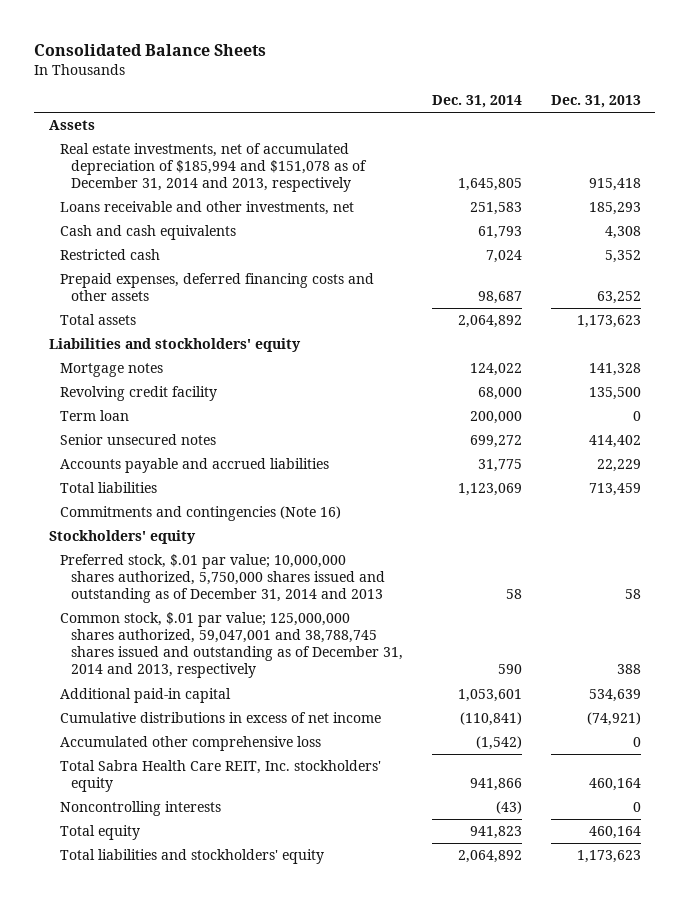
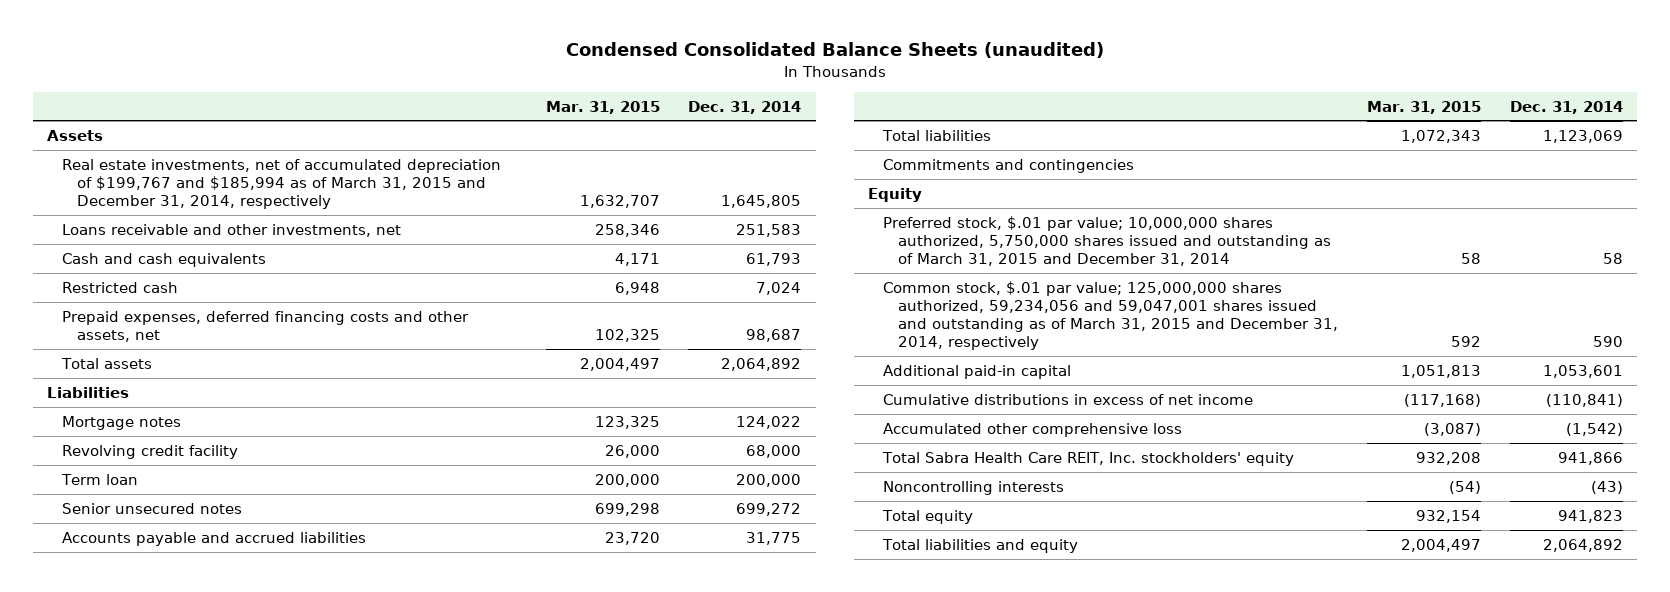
- Consolidated Balance Sheets
+ Condensed Consolidated Balance Sheets (unaudited)
- | Dec. 31, 2014 | Dec. 31, 2013
+ | Mar. 31, 2015 | Dec. 31, 2014
- Real estate investments, net of accumulated depreciation of $185,994 and $151,078 as of December 31, 2014 and 2013, respectively | 1,645,805 | 915,418
+ Real estate investments, net of accumulated depreciation of $199,767 and $185,994 as of March 31, 2015 and December 31, 2014, respectively | 1,632,707 | 1,645,805
- Prepaid expenses, deferred financing costs and other assets | 98,687 | 63,252
+ Prepaid expenses, deferred financing costs and other assets, net | 102,325 | 98,687
- Liabilities and stockholders' equity
+ Liabilities
- Commitments and contingencies (Note 16)
- Stockholders' equity
- Preferred stock, $.01 par value; 10,000,000 shares authorized, 5,750,000 shares issued and outstanding as of December 31, 2014 and 2013 | 58 | 58
- Common stock, $.01 par value; 125,000,000 shares authorized, 59,047,001 and 38,788,745 shares issued and outstanding as of December 31, 2014 and 2013, respectively | 590 | 388
+ Commitments and contingencies
+ Equity
+ Preferred stock, $.01 par value; 10,000,000 shares authorized, 5,750,000 shares issued and outstanding as of March 31, 2015 and December 31, 2014 | 58 | 58
+ Common stock, $.01 par value; 125,000,000 shares authorized, 59,234,056 and 59,047,001 shares issued and outstanding as of March 31, 2015 and December 31, 2014, respectively | 592 | 590
- Total liabilities and stockholders' equity | 2,064,892 | 1,173,623
+ Total liabilities and equity | 2,004,497 | 2,064,892

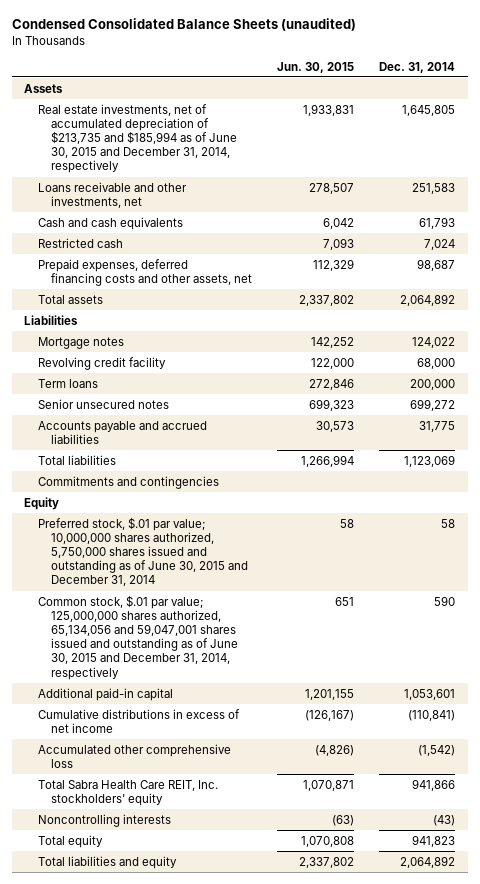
- | Mar. 31, 2015 | Dec. 31, 2014
+ | Jun. 30, 2015 | Dec. 31, 2014
- Real estate investments, net of accumulated depreciation of $199,767 and $185,994 as of March 31, 2015 and December 31, 2014, respectively | 1,632,707 | 1,645,805
+ Real estate investments, net of accumulated depreciation of $213,735 and $185,994 as of June 30, 2015 and December 31, 2014, respectively | 1,933,831 | 1,645,805
- Term loan | 200,000 | 200,000
+ Term loans | 272,846 | 200,000
- Preferred stock, $.01 par value; 10,000,000 shares authorized, 5,750,000 shares issued and outstanding as of March 31, 2015 and December 31, 2014 | 58 | 58
- Common stock, $.01 par value; 125,000,000 shares authorized, 59,234,056 and 59,047,001 shares issued and outstanding as of March 31, 2015 and December 31, 2014, respectively | 592 | 590
+ Preferred stock, $.01 par value; 10,000,000 shares authorized, 5,750,000 shares issued and outstanding as of June 30, 2015 and December 31, 2014 | 58 | 58
+ Common stock, $.01 par value; 125,000,000 shares authorized, 65,134,056 and 59,047,001 shares issued and outstanding as of June 30, 2015 and December 31, 2014, respectively | 651 | 590

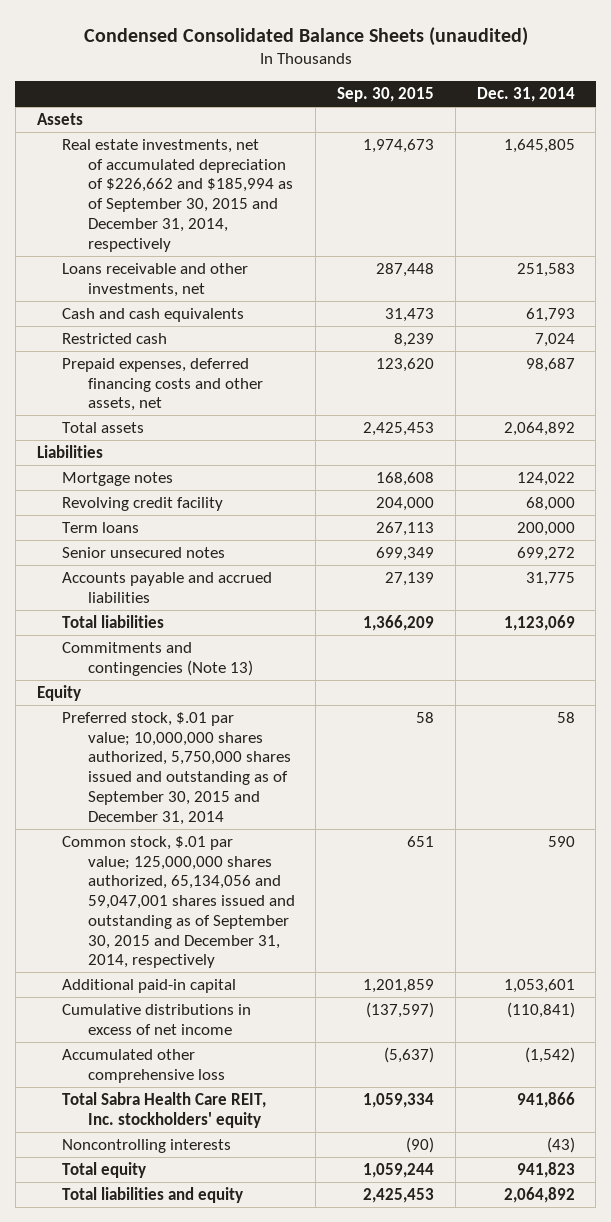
- | Jun. 30, 2015 | Dec. 31, 2014
+ | Sep. 30, 2015 | Dec. 31, 2014
- Real estate investments, net of accumulated depreciation of $213,735 and $185,994 as of June 30, 2015 and December 31, 2014, respectively | 1,933,831 | 1,645,805
+ Real estate investments, net of accumulated depreciation of $226,662 and $185,994 as of September 30, 2015 and December 31, 2014, respectively | 1,974,673 | 1,645,805
- Commitments and contingencies
+ Commitments and contingencies (Note 13)
- Preferred stock, $.01 par value; 10,000,000 shares authorized, 5,750,000 shares issued and outstanding as of June 30, 2015 and December 31, 2014 | 58 | 58
- Common stock, $.01 par value; 125,000,000 shares authorized, 65,134,056 and 59,047,001 shares issued and outstanding as of June 30, 2015 and December 31, 2014, respectively | 651 | 590
+ Preferred stock, $.01 par value; 10,000,000 shares authorized, 5,750,000 shares issued and outstanding as of September 30, 2015 and December 31, 2014 | 58 | 58
+ Common stock, $.01 par value; 125,000,000 shares authorized, 65,134,056 and 59,047,001 shares issued and outstanding as of September 30, 2015 and December 31, 2014, respectively | 651 | 590

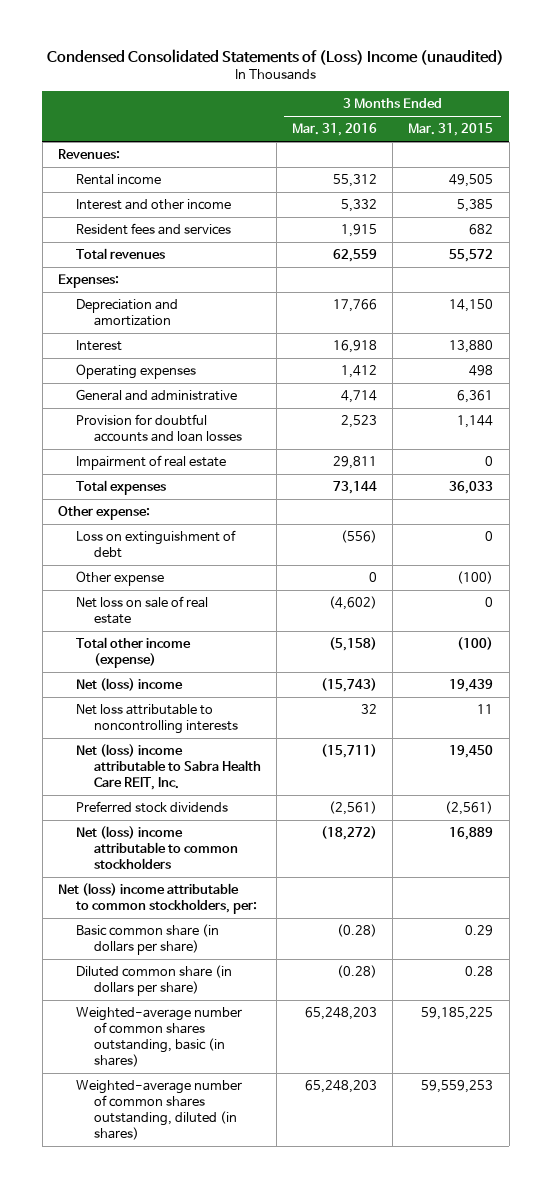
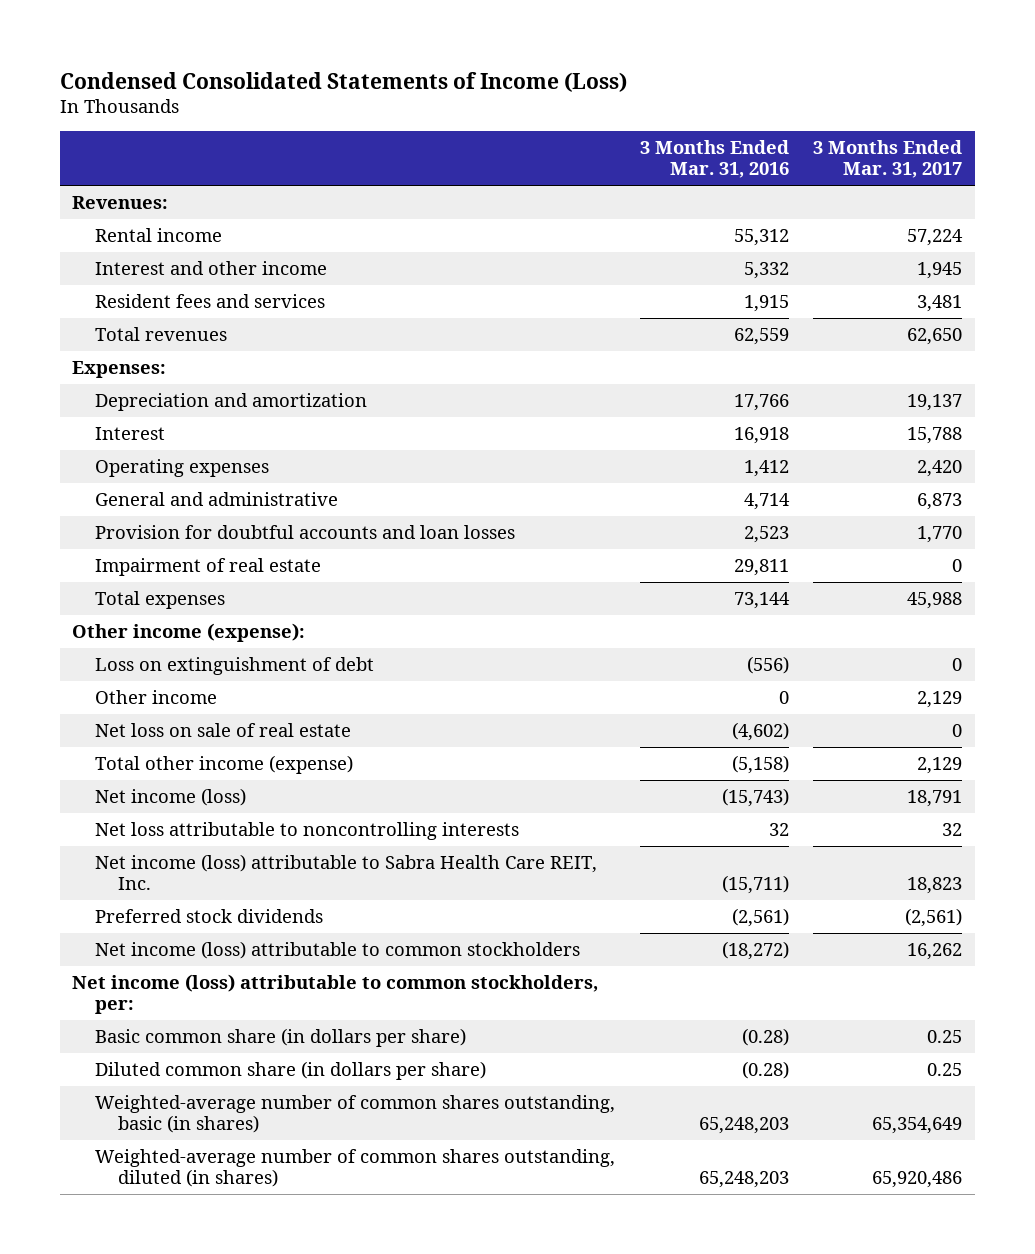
- Condensed Consolidated Statements of (Loss) Income (unaudited)
+ Condensed Consolidated Statements of Income (Loss)
- | 3 Months Ended Mar. 31, 2016 | 3 Months Ended Mar. 31, 2015
+ | 3 Months Ended Mar. 31, 2016 | 3 Months Ended Mar. 31, 2017
- Other expense:
+ Other income (expense):
- Other expense | 0 | (100)
+ Other income | 0 | 2,129
- Net (loss) income | (15,743) | 19,439
+ Net income (loss) | (15,743) | 18,791
- Net (loss) income attributable to Sabra Health Care REIT, Inc. | (15,711) | 19,450
+ Net income (loss) attributable to Sabra Health Care REIT, Inc. | (15,711) | 18,823
- Net (loss) income attributable to common stockholders | (18,272) | 16,889
- Net (loss) income attributable to common stockholders, per:
+ Net income (loss) attributable to common stockholders | (18,272) | 16,262
+ Net income (loss) attributable to common stockholders, per:

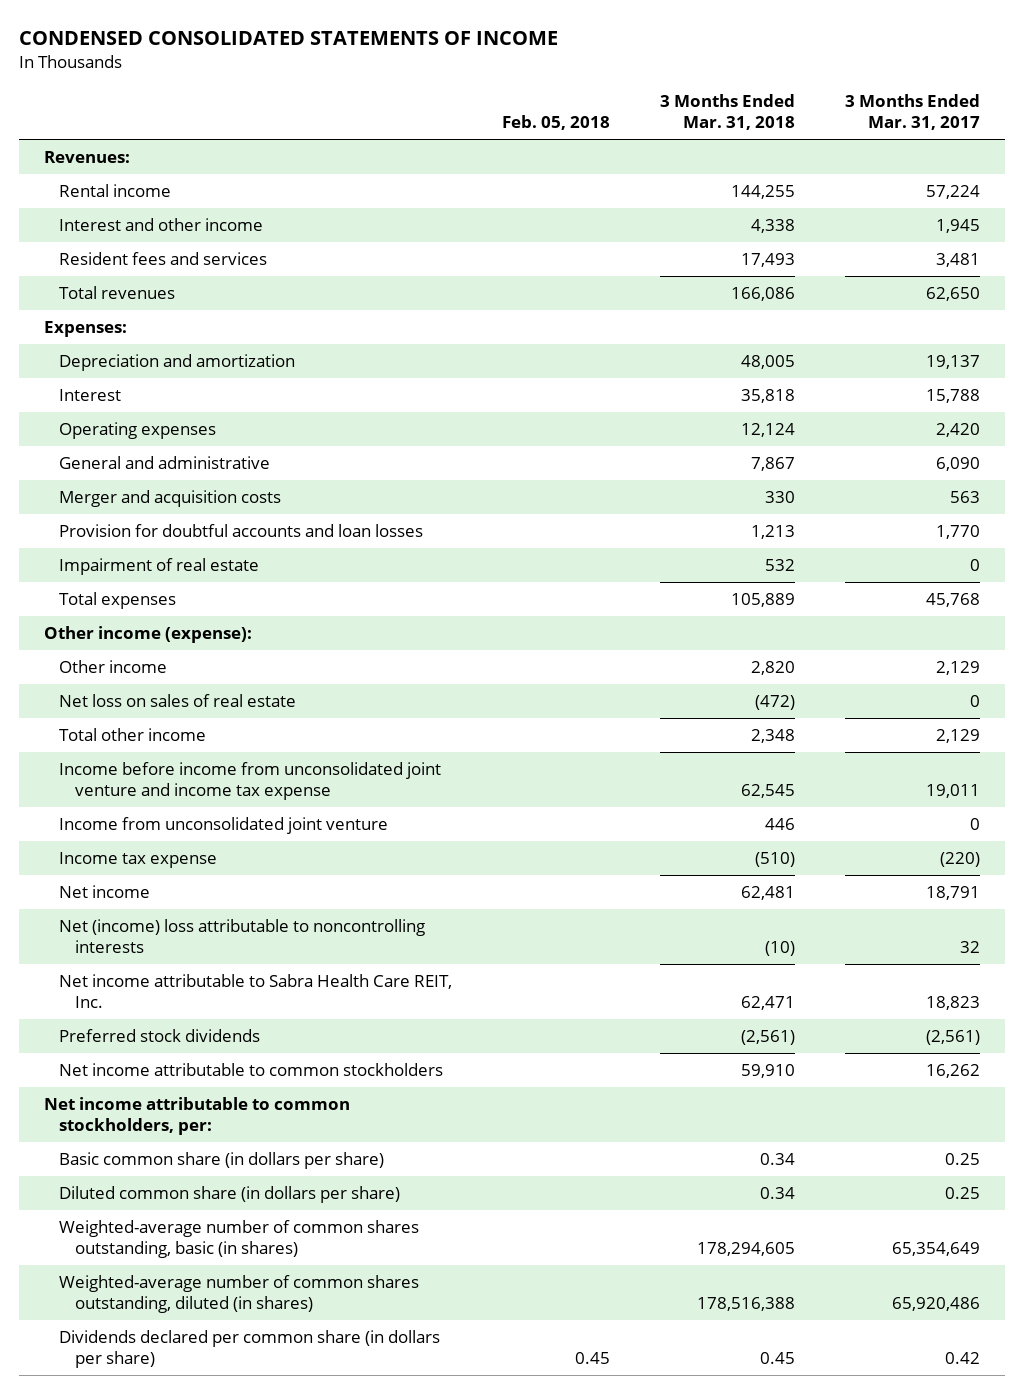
- Condensed Consolidated Statements of Income (Loss)
+ CONDENSED CONSOLIDATED STATEMENTS OF INCOME
- | 3 Months Ended Mar. 31, 2016 | 3 Months Ended Mar. 31, 2017
+ | Feb. 05, 2018 | 3 Months Ended Mar. 31, 2018 | 3 Months Ended Mar. 31, 2017
- General and administrative | 4,714 | 6,873
+ General and administrative | | 7,867 | 6,090
+ Merger and acquisition costs | | 330 | 563
- Total expenses | 73,144 | 45,988
+ Total expenses | | 105,889 | 45,768
- Loss on extinguishment of debt | (556) | 0
- Net loss on sale of real estate | (4,602) | 0
- Total other income (expense) | (5,158) | 2,129
- Net income (loss) | (15,743) | 18,791
- Net loss attributable to noncontrolling interests | 32 | 32
- Net income (loss) attributable to Sabra Health Care REIT, Inc. | (15,711) | 18,823
+ Net loss on sales of real estate | | (472) | 0
+ Total other income | | 2,348 | 2,129
+ Income before income from unconsolidated joint venture and income tax expense | | 62,545 | 19,011
+ Income from unconsolidated joint venture | | 446 | 0
+ Income tax expense | | (510) | (220)
+ Net income | | 62,481 | 18,791
+ Net (income) loss attributable to noncontrolling interests | | (10) | 32
+ Net income attributable to Sabra Health Care REIT, Inc. | | 62,471 | 18,823
- Net income (loss) attributable to common stockholders | (18,272) | 16,262
- Net income (loss) attributable to common stockholders, per:
+ Net income attributable to common stockholders | | 59,910 | 16,262
+ Net income attributable to common stockholders, per:
+ Dividends declared per common share (in dollars per share) | 0.45 | 0.45 | 0.42

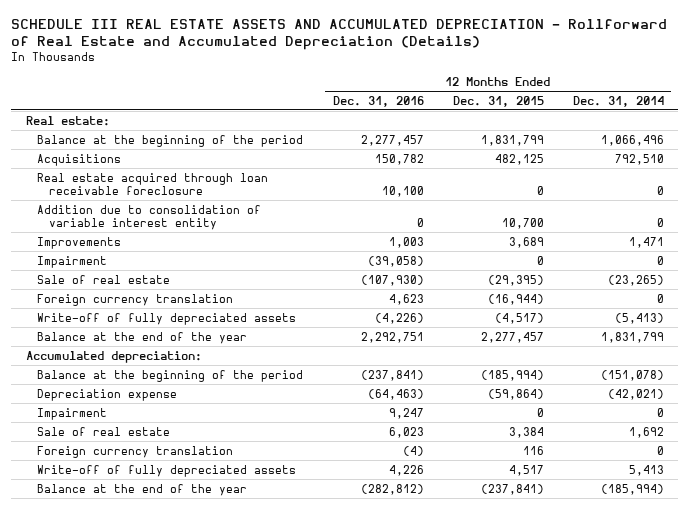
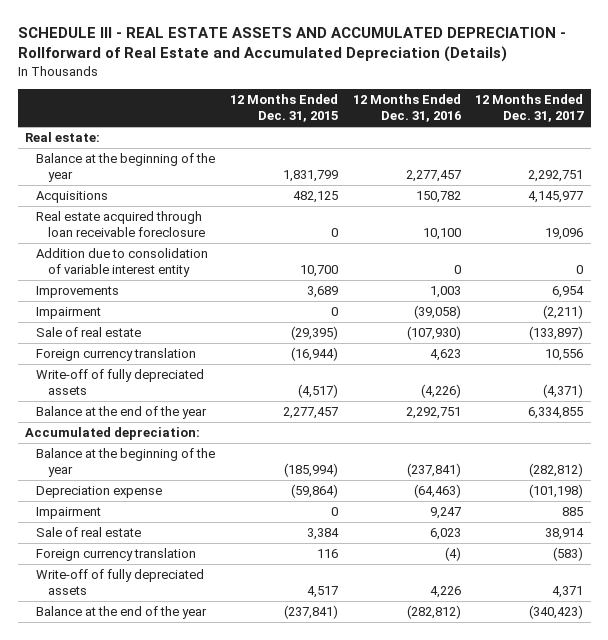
- SCHEDULE III REAL ESTATE ASSETS AND ACCUMULATED DEPRECIATION - Rollforward of Real Estate and Accumulated Depreciation (Details)
+ SCHEDULE III - REAL ESTATE ASSETS AND ACCUMULATED DEPRECIATION - Rollforward of Real Estate and Accumulated Depreciation (Details)
- | 12 Months Ended Dec. 31, 2016 | 12 Months Ended Dec. 31, 2015 | 12 Months Ended Dec. 31, 2014
+ | 12 Months Ended Dec. 31, 2015 | 12 Months Ended Dec. 31, 2016 | 12 Months Ended Dec. 31, 2017
- Balance at the beginning of the period | 2,277,457 | 1,831,799 | 1,066,496
+ Balance at the beginning of the year | 1,831,799 | 2,277,457 | 2,292,751
- Balance at the beginning of the period | (237,841) | (185,994) | (151,078)
+ Balance at the beginning of the year | (185,994) | (237,841) | (282,812)

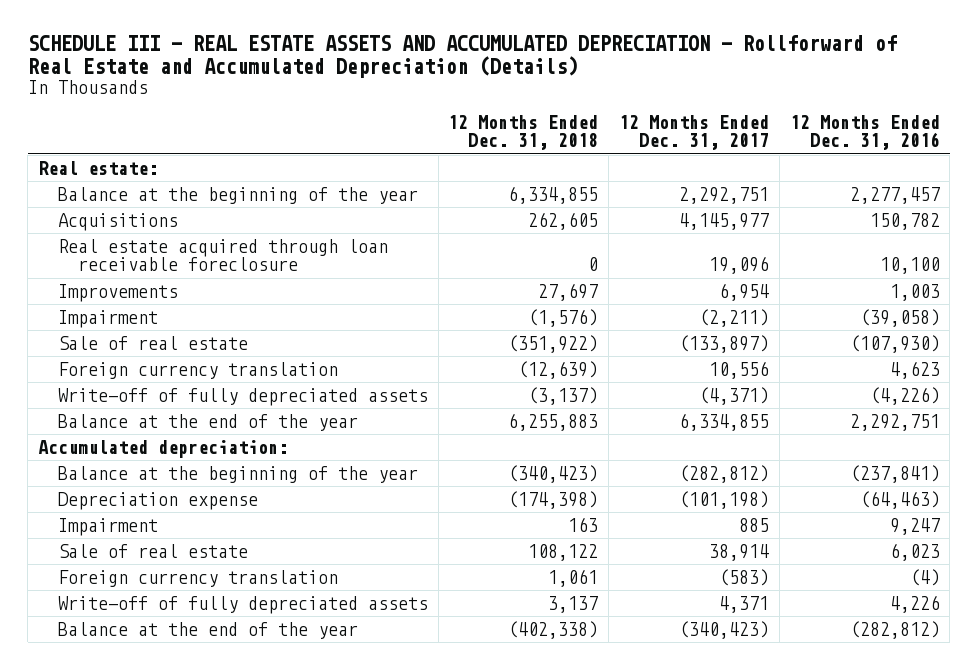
- | 12 Months Ended Dec. 31, 2015 | 12 Months Ended Dec. 31, 2016 | 12 Months Ended Dec. 31, 2017
+ | 12 Months Ended Dec. 31, 2018 | 12 Months Ended Dec. 31, 2017 | 12 Months Ended Dec. 31, 2016
- Addition due to consolidation of variable interest entity | 10,700 | 0 | 0

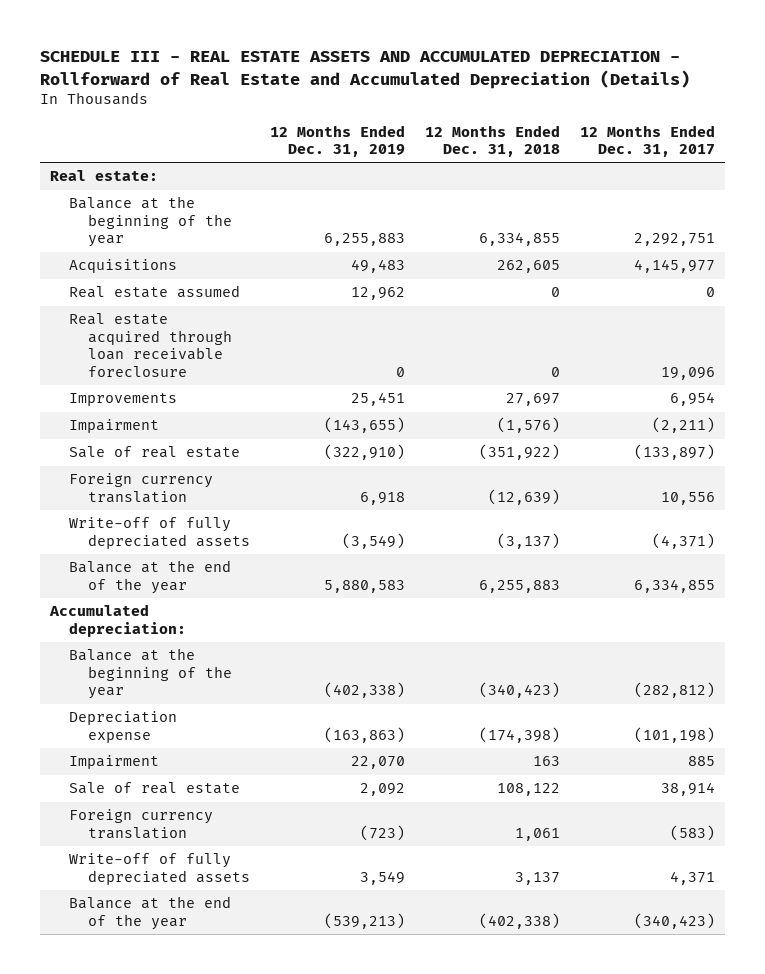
- | 12 Months Ended Dec. 31, 2018 | 12 Months Ended Dec. 31, 2017 | 12 Months Ended Dec. 31, 2016
+ | 12 Months Ended Dec. 31, 2019 | 12 Months Ended Dec. 31, 2018 | 12 Months Ended Dec. 31, 2017
+ Real estate assumed | 12,962 | 0 | 0

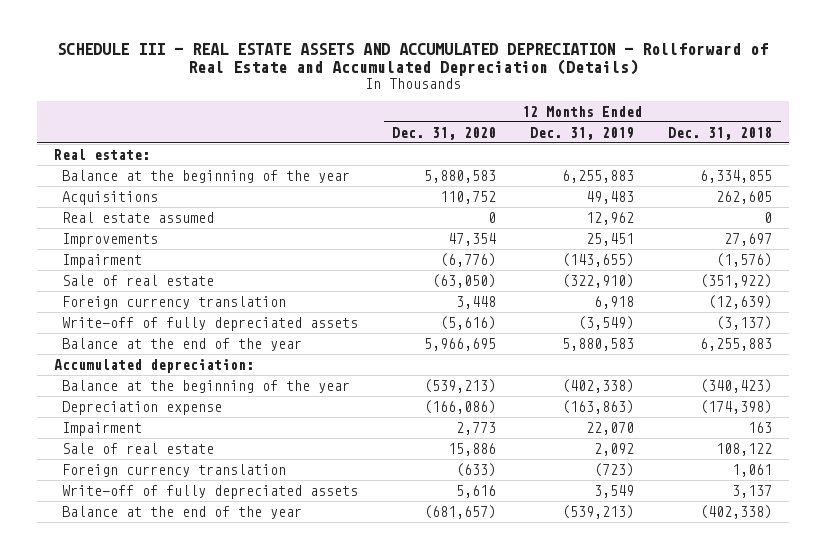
- | 12 Months Ended Dec. 31, 2019 | 12 Months Ended Dec. 31, 2018 | 12 Months Ended Dec. 31, 2017
+ | 12 Months Ended Dec. 31, 2020 | 12 Months Ended Dec. 31, 2019 | 12 Months Ended Dec. 31, 2018
- Real estate acquired through loan receivable foreclosure | 0 | 0 | 19,096

